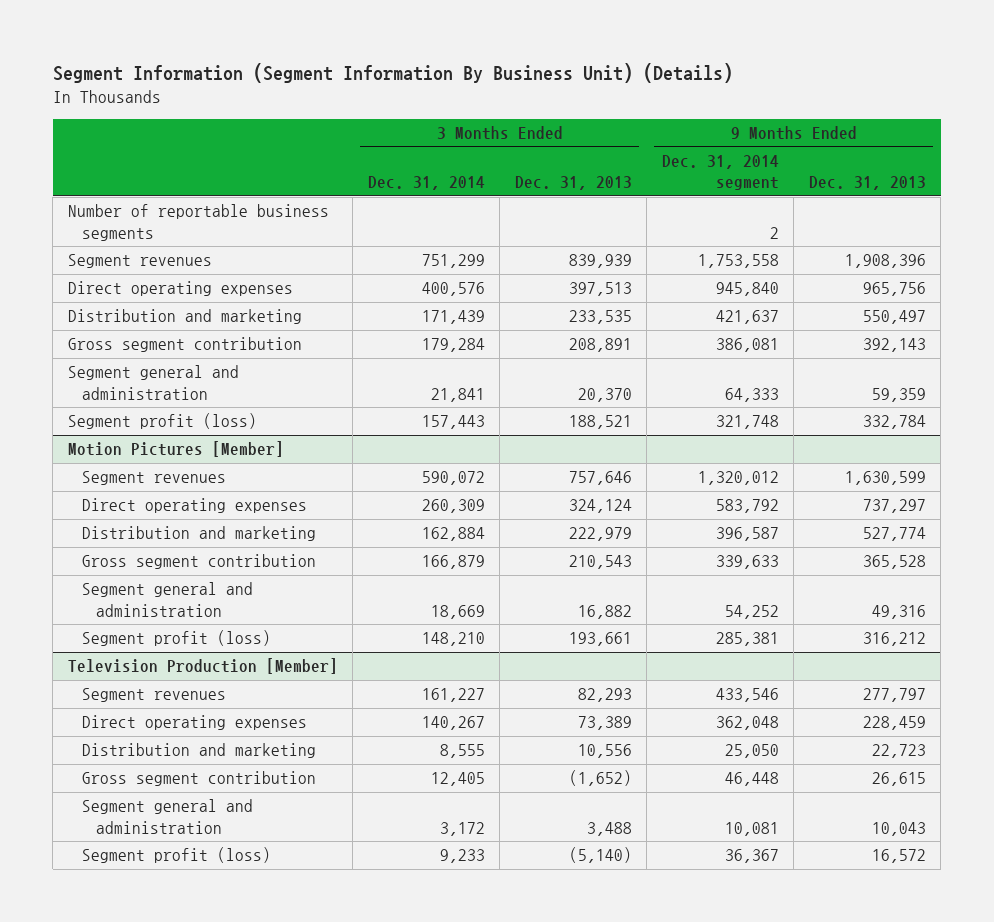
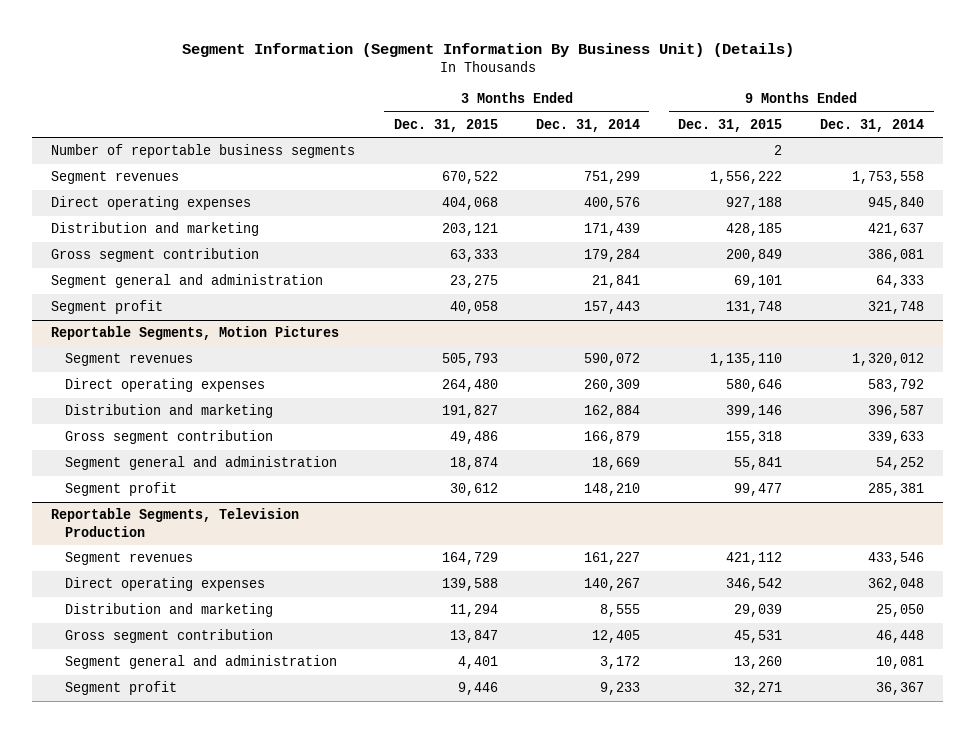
- | 3 Months Ended Dec. 31, 2014 | 3 Months Ended Dec. 31, 2013 | 9 Months Ended Dec. 31, 2014 segment | 9 Months Ended Dec. 31, 2013
+ | 3 Months Ended Dec. 31, 2015 | 3 Months Ended Dec. 31, 2014 | 9 Months Ended Dec. 31, 2015 | 9 Months Ended Dec. 31, 2014
- Segment profit (loss) | 157,443 | 188,521 | 321,748 | 332,784
- Motion Pictures [Member]
+ Segment profit | 40,058 | 157,443 | 131,748 | 321,748
+ Reportable Segments, Motion Pictures
- Segment profit (loss) | 148,210 | 193,661 | 285,381 | 316,212
- Television Production [Member]
+ Segment profit | 30,612 | 148,210 | 99,477 | 285,381
+ Reportable Segments, Television Production
- Segment profit (loss) | 9,233 | (5,140) | 36,367 | 16,572
+ Segment profit | 9,446 | 9,233 | 32,271 | 36,367

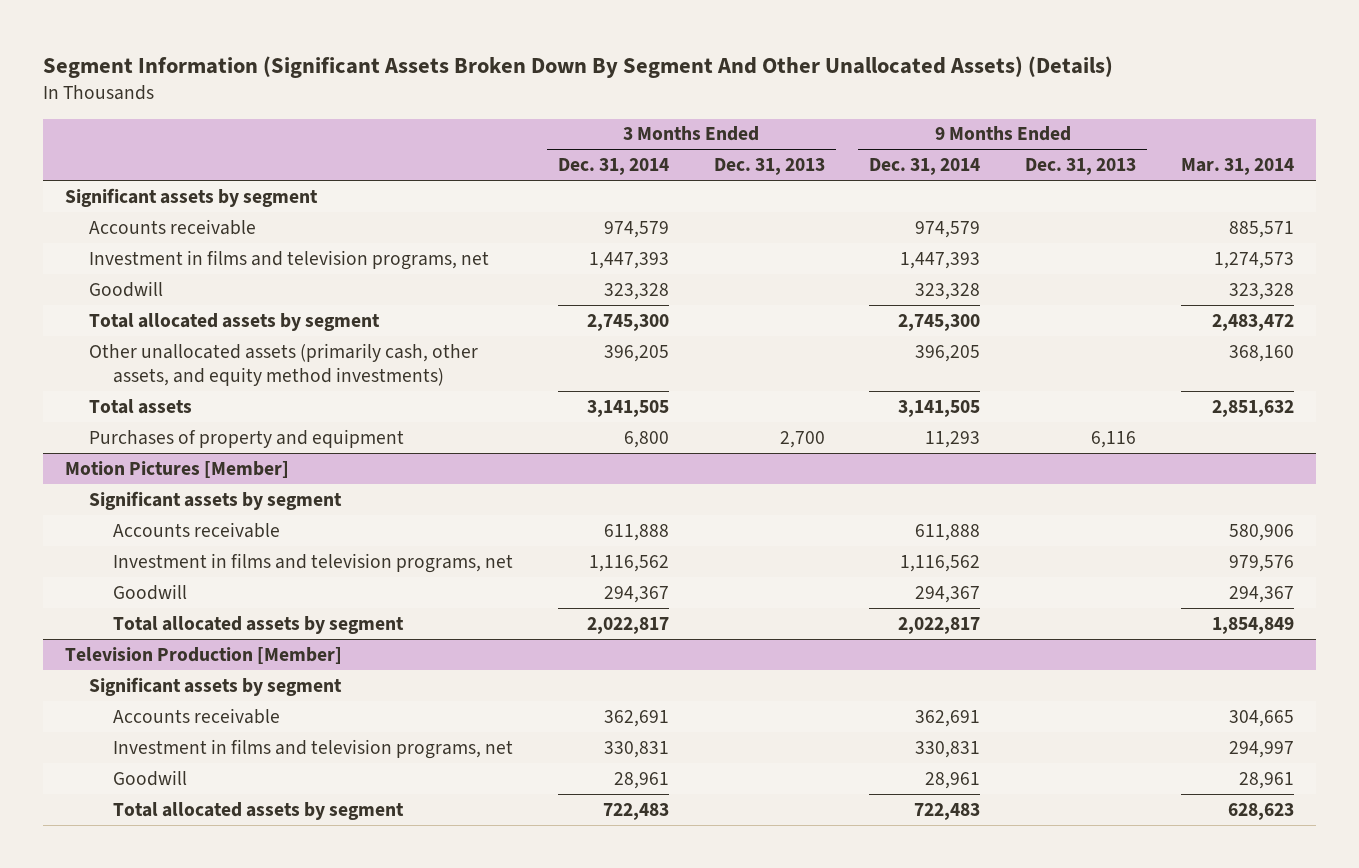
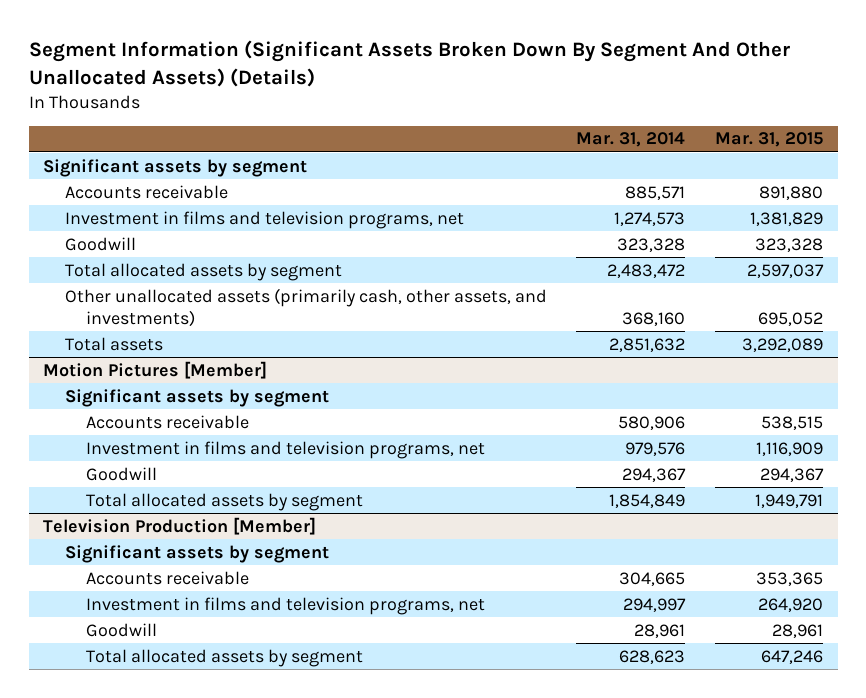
- | 3 Months Ended Dec. 31, 2014 | 3 Months Ended Dec. 31, 2013 | 9 Months Ended Dec. 31, 2014 | 9 Months Ended Dec. 31, 2013 | Mar. 31, 2014
+ | Mar. 31, 2014 | Mar. 31, 2015
- Other unallocated assets (primarily cash, other assets, and equity method investments) | 396,205 | | 396,205 | | 368,160
+ Other unallocated assets (primarily cash, other assets, and investments) | 368,160 | 695,052
- Purchases of property and equipment | 6,800 | 2,700 | 11,293 | 6,116 |

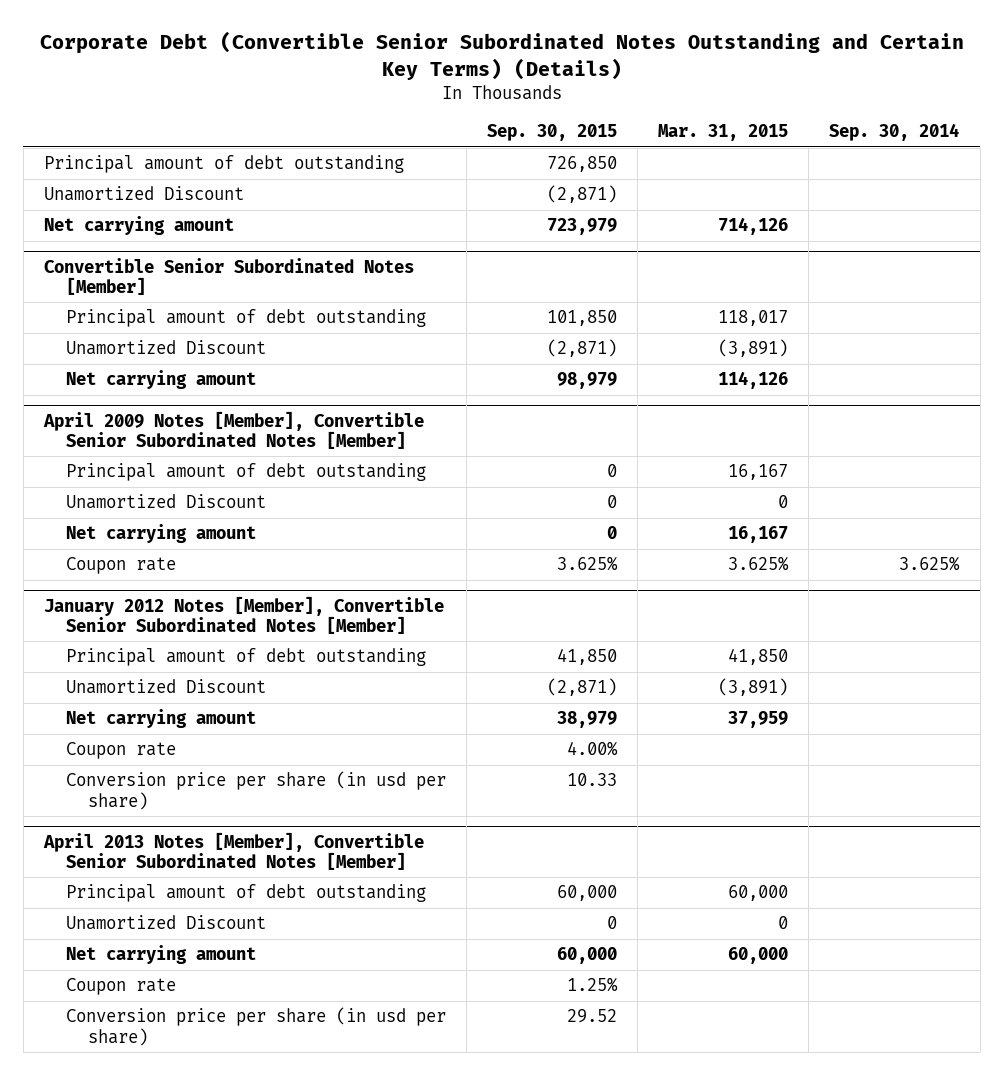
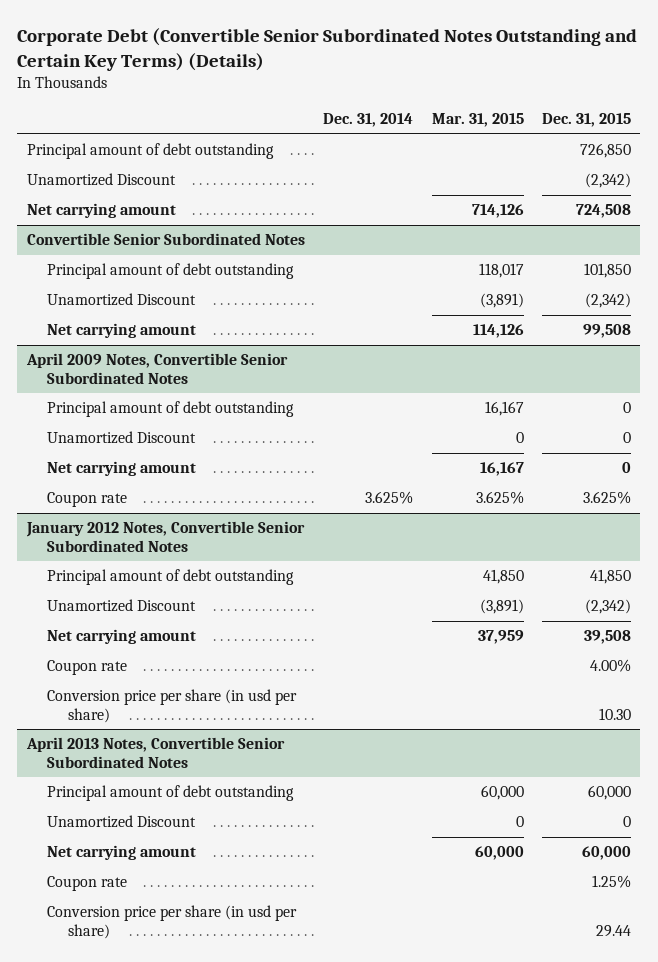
- | Sep. 30, 2015 | Mar. 31, 2015 | Sep. 30, 2014
+ | Dec. 31, 2014 | Mar. 31, 2015 | Dec. 31, 2015
- Convertible Senior Subordinated Notes [Member]
+ Convertible Senior Subordinated Notes
- April 2009 Notes [Member], Convertible Senior Subordinated Notes [Member]
+ April 2009 Notes, Convertible Senior Subordinated Notes
- January 2012 Notes [Member], Convertible Senior Subordinated Notes [Member]
+ January 2012 Notes, Convertible Senior Subordinated Notes
- April 2013 Notes [Member], Convertible Senior Subordinated Notes [Member]
+ April 2013 Notes, Convertible Senior Subordinated Notes

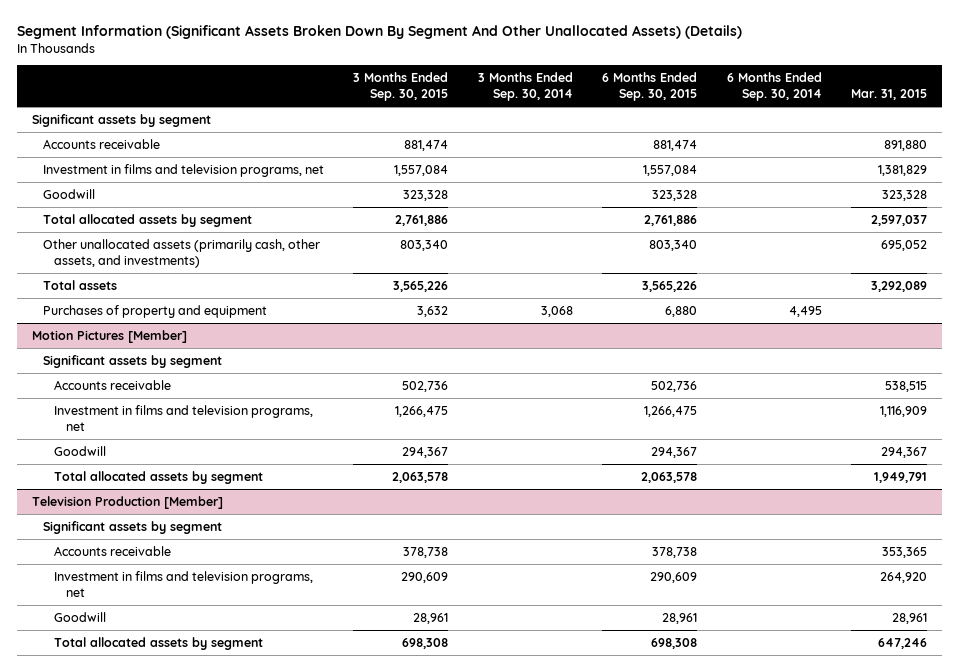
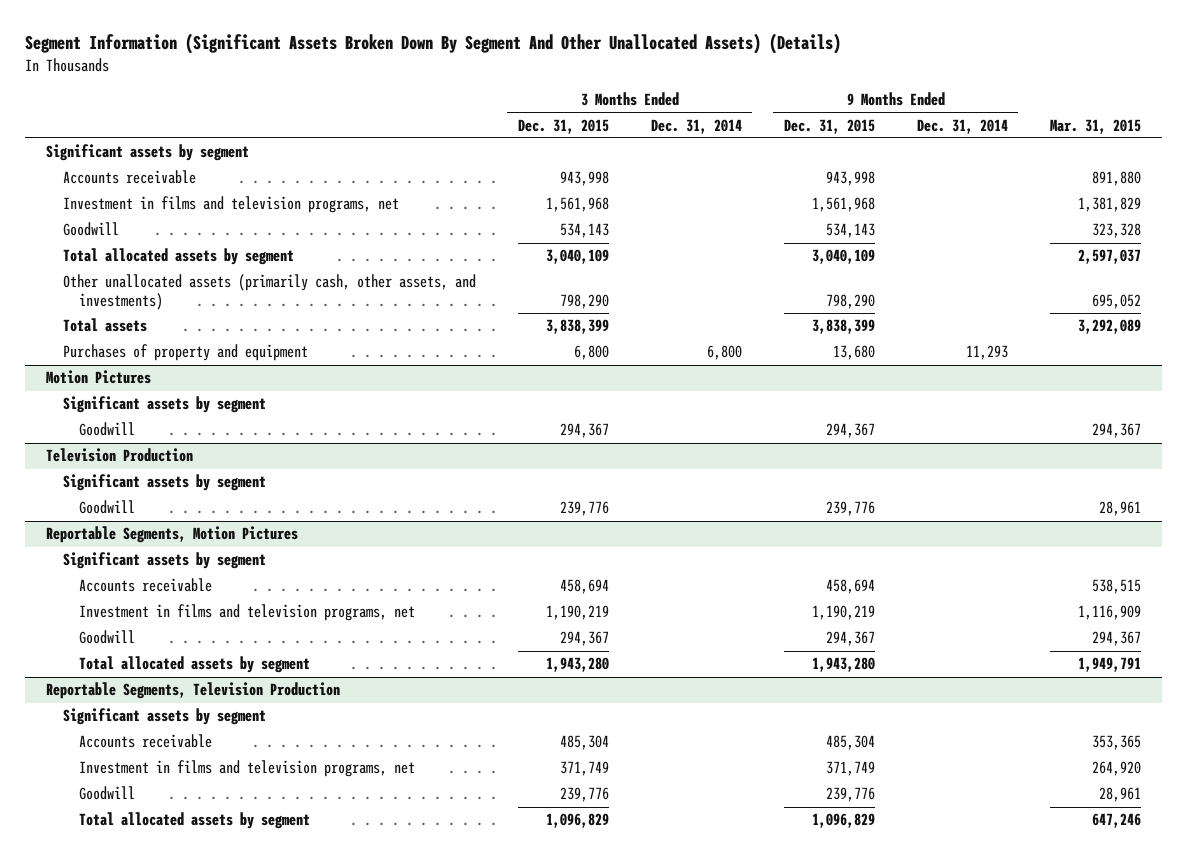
- | 3 Months Ended Sep. 30, 2015 | 3 Months Ended Sep. 30, 2014 | 6 Months Ended Sep. 30, 2015 | 6 Months Ended Sep. 30, 2014 | Mar. 31, 2015
+ | 3 Months Ended Dec. 31, 2015 | 3 Months Ended Dec. 31, 2014 | 9 Months Ended Dec. 31, 2015 | 9 Months Ended Dec. 31, 2014 | Mar. 31, 2015
- Motion Pictures [Member]
+ Motion Pictures
+ Goodwill | 294,367 | | 294,367 | | 294,367
+ Television Production
+ Significant assets by segment
+ Goodwill | 239,776 | | 239,776 | | 28,961
+ Reportable Segments, Motion Pictures
+ Significant assets by segment
- Television Production [Member]
+ Reportable Segments, Television Production

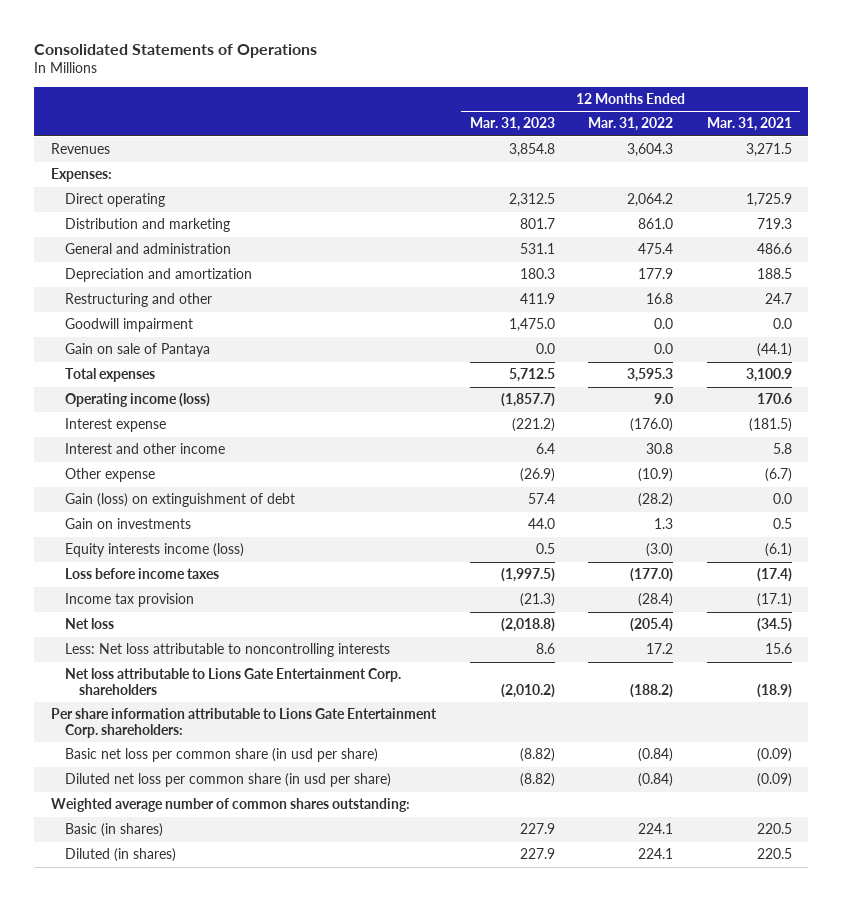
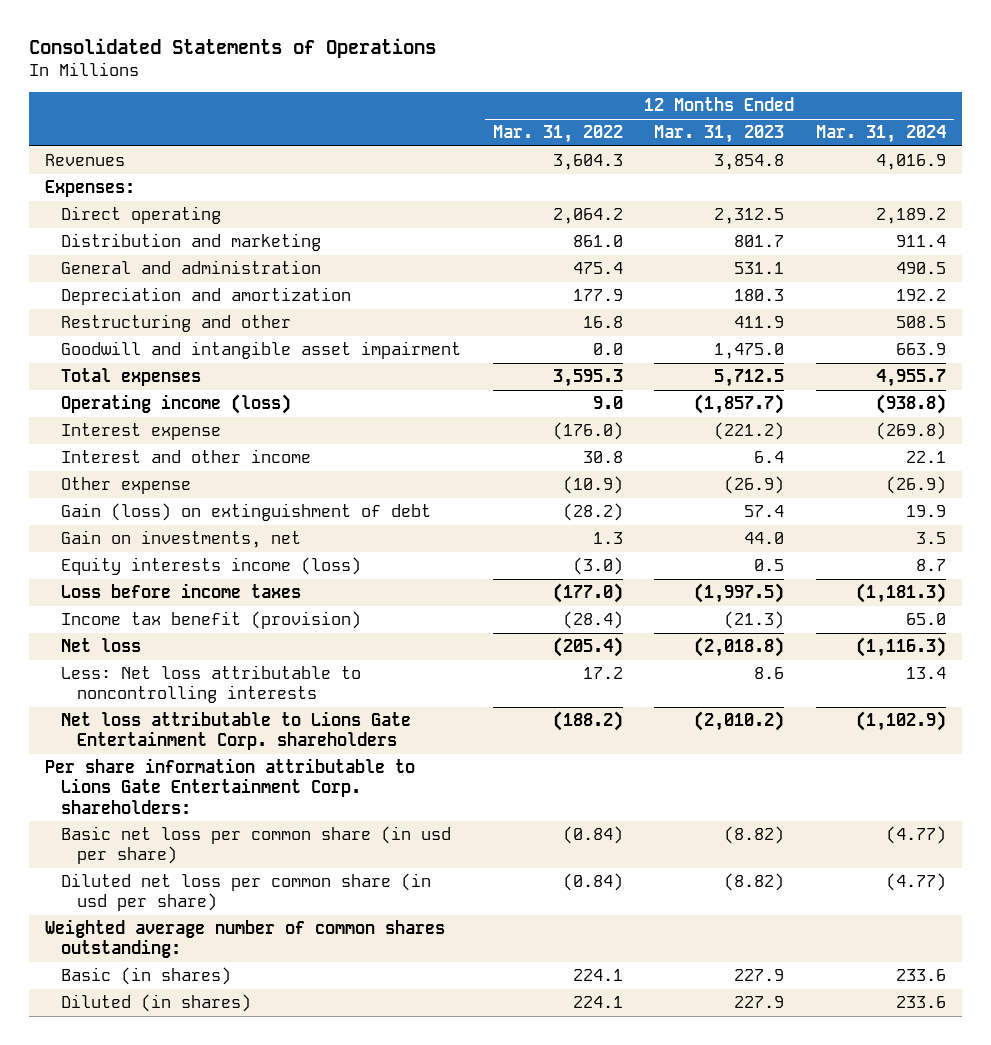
- | 12 Months Ended Mar. 31, 2023 | 12 Months Ended Mar. 31, 2022 | 12 Months Ended Mar. 31, 2021
+ | 12 Months Ended Mar. 31, 2022 | 12 Months Ended Mar. 31, 2023 | 12 Months Ended Mar. 31, 2024
- Goodwill impairment | 1,475.0 | 0.0 | 0.0
- Gain on sale of Pantaya | 0.0 | 0.0 | (44.1)
+ Goodwill and intangible asset impairment | 0.0 | 1,475.0 | 663.9
- Gain on investments | 44.0 | 1.3 | 0.5
+ Gain on investments, net | 1.3 | 44.0 | 3.5
- Income tax provision | (21.3) | (28.4) | (17.1)
+ Income tax benefit (provision) | (28.4) | (21.3) | 65.0

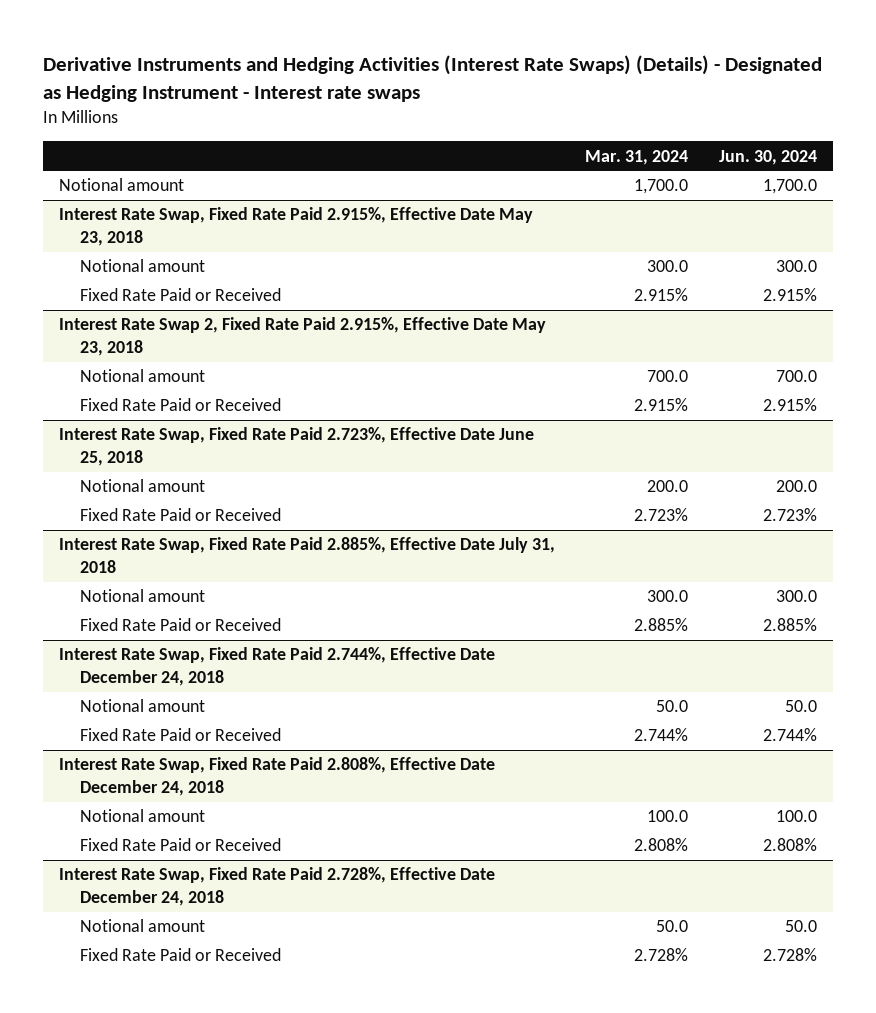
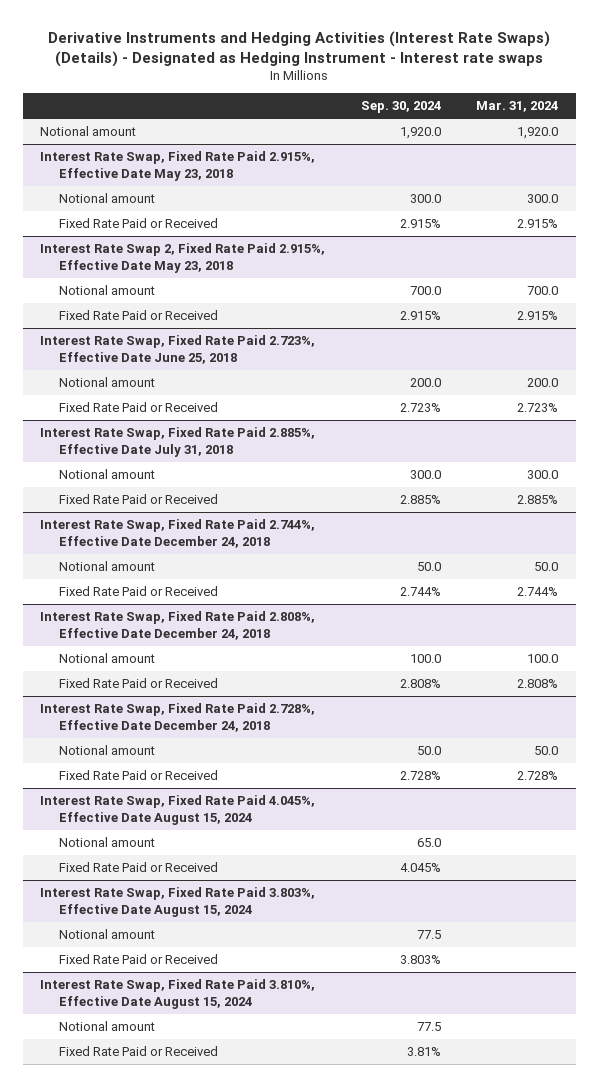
- | Mar. 31, 2024 | Jun. 30, 2024
+ | Sep. 30, 2024 | Mar. 31, 2024
- Notional amount | 1,700.0 | 1,700.0
+ Notional amount | 1,920.0 | 1,920.0
+ Interest Rate Swap, Fixed Rate Paid 4.045%, Effective Date August 15, 2024
+ Notional amount | 65.0 |
+ Fixed Rate Paid or Received | 4.045% |
+ Interest Rate Swap, Fixed Rate Paid 3.803%, Effective Date August 15, 2024
+ Notional amount | 77.5 |
+ Fixed Rate Paid or Received | 3.803% |
+ Interest Rate Swap, Fixed Rate Paid 3.810%, Effective Date August 15, 2024
+ Notional amount | 77.5 |
+ Fixed Rate Paid or Received | 3.81% |

